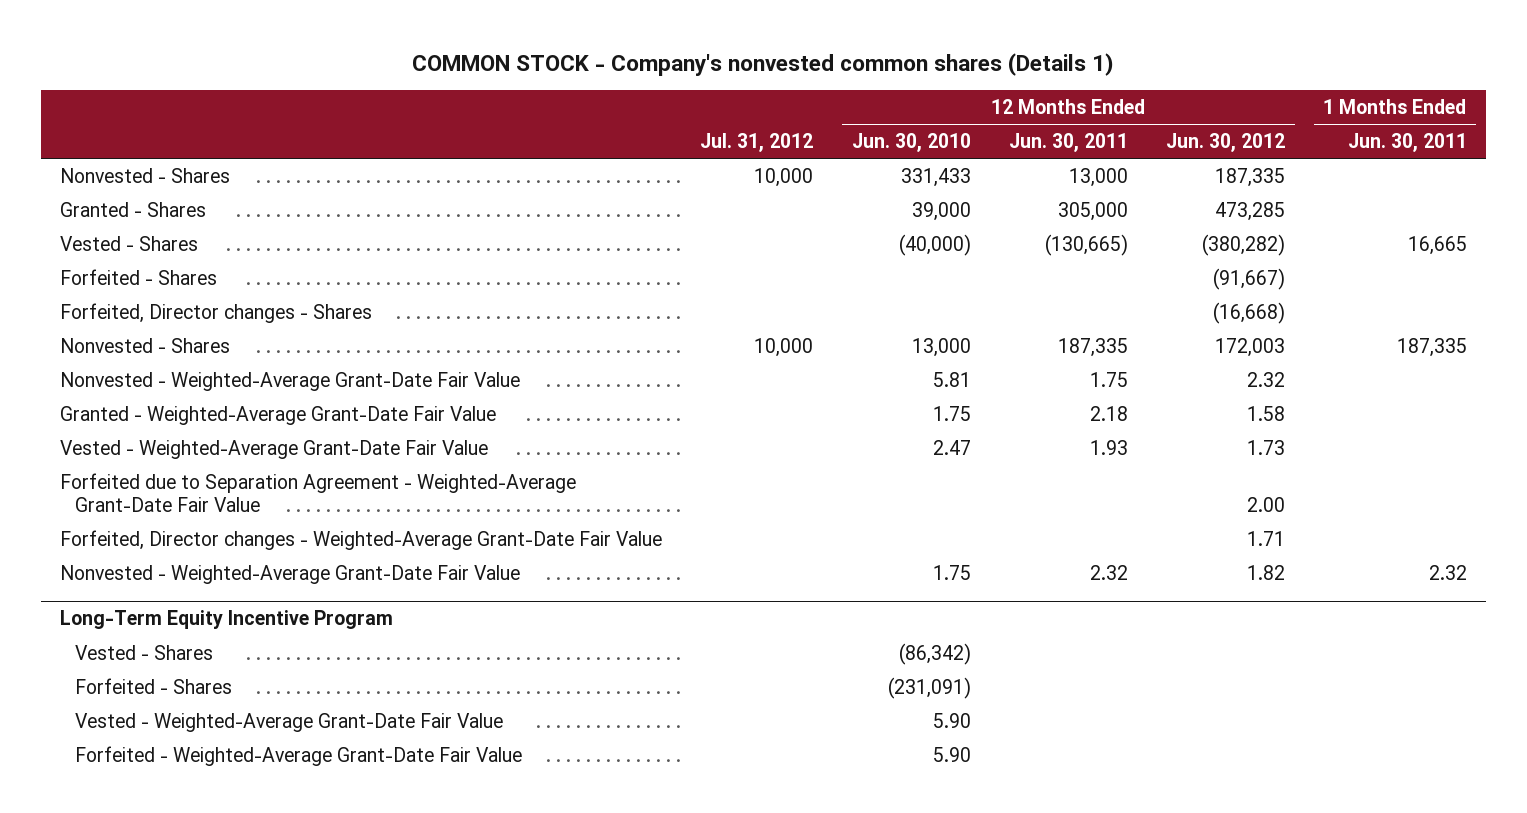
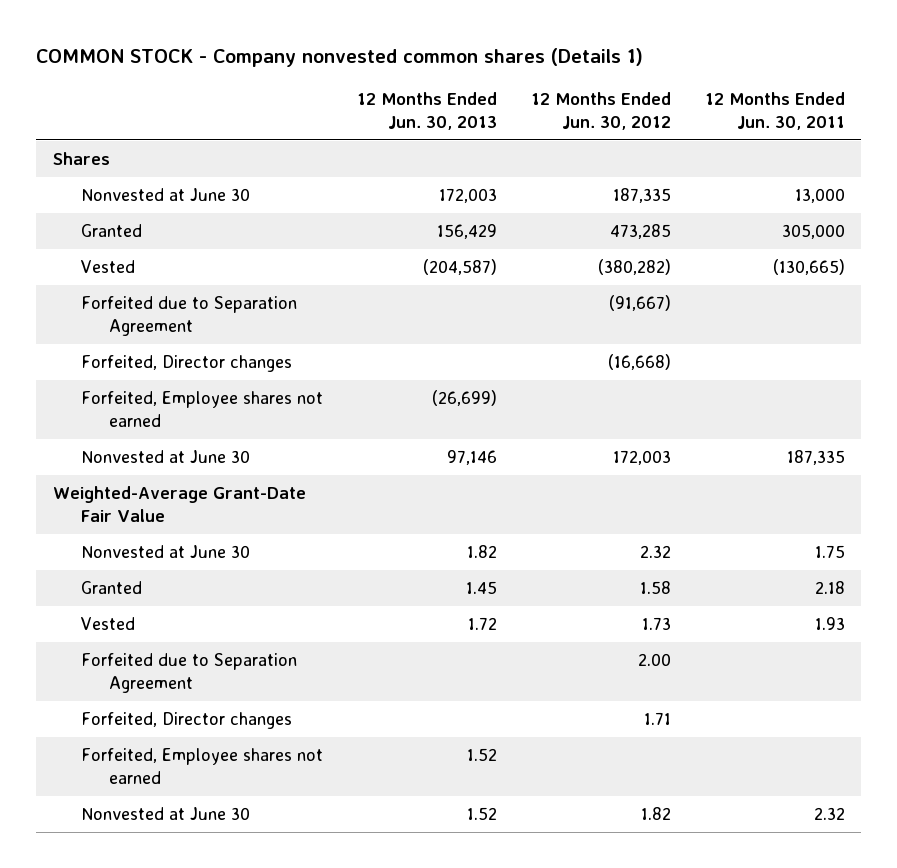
- COMMON STOCK - Company's nonvested common shares (Details 1)
+ COMMON STOCK - Company nonvested common shares (Details 1)
- | Jul. 31, 2012 | 12 Months Ended Jun. 30, 2010 | 12 Months Ended Jun. 30, 2011 | 12 Months Ended Jun. 30, 2012 | 1 Months Ended Jun. 30, 2011
+ | 12 Months Ended Jun. 30, 2013 | 12 Months Ended Jun. 30, 2012 | 12 Months Ended Jun. 30, 2011
- Nonvested - Shares | 10,000 | 331,433 | 13,000 | 187,335 |
- Granted - Shares | | 39,000 | 305,000 | 473,285 |
- Vested - Shares | | (40,000) | (130,665) | (380,282) | 16,665
- Forfeited - Shares | | | | (91,667) |
- Forfeited, Director changes - Shares | | | | (16,668) |
- Nonvested - Shares | 10,000 | 13,000 | 187,335 | 172,003 | 187,335
- Nonvested - Weighted-Average Grant-Date Fair Value | | 5.81 | 1.75 | 2.32 |
- Granted - Weighted-Average Grant-Date Fair Value | | 1.75 | 2.18 | 1.58 |
- Vested - Weighted-Average Grant-Date Fair Value | | 2.47 | 1.93 | 1.73 |
- Forfeited due to Separation Agreement - Weighted-Average Grant-Date Fair Value | | | | 2.00 |
- Forfeited, Director changes - Weighted-Average Grant-Date Fair Value | | | | 1.71 |
- Nonvested - Weighted-Average Grant-Date Fair Value | | 1.75 | 2.32 | 1.82 | 2.32
- Long-Term Equity Incentive Program
- Vested - Shares | | (86,342) | | |
- Forfeited - Shares | | (231,091) | | |
- Vested - Weighted-Average Grant-Date Fair Value | | 5.90 | | |
- Forfeited - Weighted-Average Grant-Date Fair Value | | 5.90 | | |
+ Shares
+ Nonvested at June 30 | 172,003 | 187,335 | 13,000
+ Granted | 156,429 | 473,285 | 305,000
+ Vested | (204,587) | (380,282) | (130,665)
+ Forfeited due to Separation Agreement | | (91,667) |
+ Forfeited, Director changes | | (16,668) |
+ Forfeited, Employee shares not earned | (26,699) | |
+ Nonvested at June 30 | 97,146 | 172,003 | 187,335
+ Weighted-Average Grant-Date Fair Value
+ Nonvested at June 30 | 1.82 | 2.32 | 1.75
+ Granted | 1.45 | 1.58 | 2.18
+ Vested | 1.72 | 1.73 | 1.93
+ Forfeited due to Separation Agreement | | 2.00 |
+ Forfeited, Director changes | | 1.71 |
+ Forfeited, Employee shares not earned | 1.52 | |
+ Nonvested at June 30 | 1.52 | 1.82 | 2.32

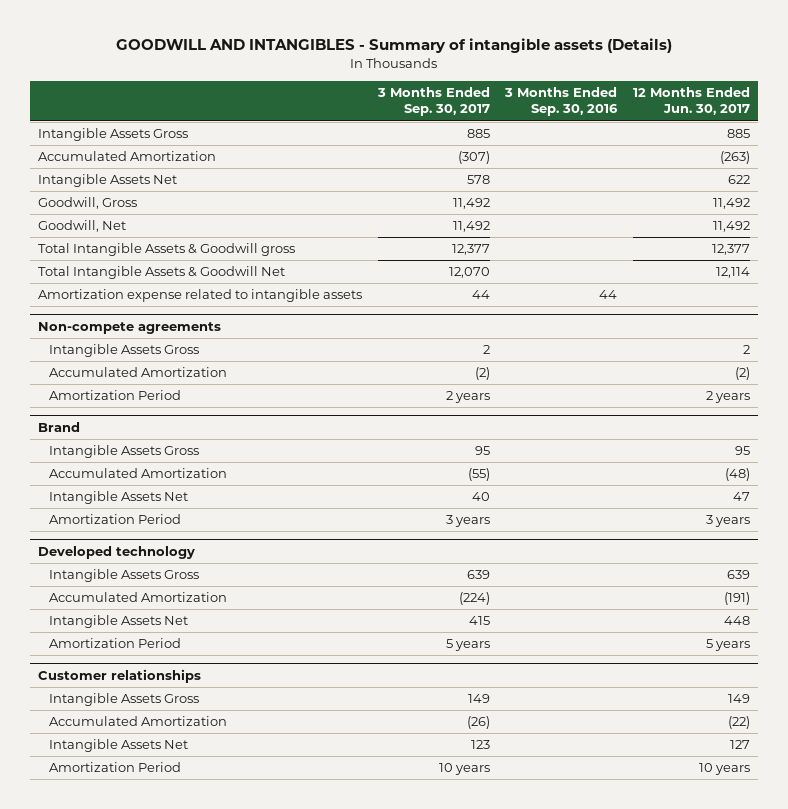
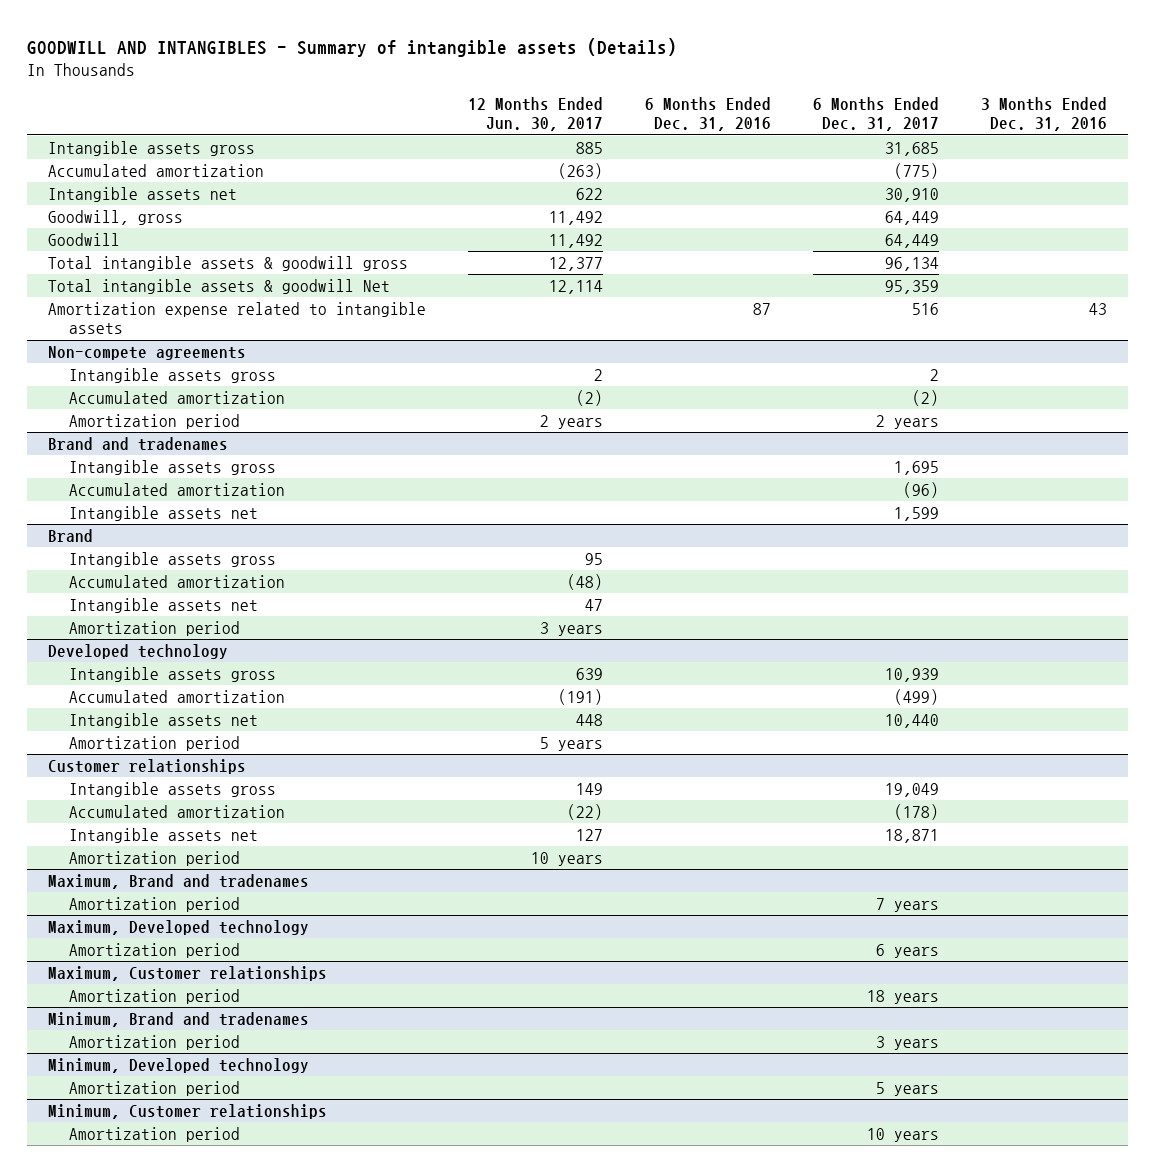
- | 3 Months Ended Sep. 30, 2017 | 3 Months Ended Sep. 30, 2016 | 12 Months Ended Jun. 30, 2017
+ | 12 Months Ended Jun. 30, 2017 | 6 Months Ended Dec. 31, 2016 | 6 Months Ended Dec. 31, 2017 | 3 Months Ended Dec. 31, 2016
- Intangible Assets Gross | 885 | | 885
- Accumulated Amortization | (307) | | (263)
- Intangible Assets Net | 578 | | 622
- Goodwill, Gross | 11,492 | | 11,492
- Goodwill, Net | 11,492 | | 11,492
- Total Intangible Assets & Goodwill gross | 12,377 | | 12,377
- Total Intangible Assets & Goodwill Net | 12,070 | | 12,114
+ Intangible assets gross | 885 | | 31,685 |
+ Accumulated amortization | (263) | | (775) |
+ Intangible assets net | 622 | | 30,910 |
+ Goodwill, gross | 11,492 | | 64,449 |
+ Goodwill | 11,492 | | 64,449 |
+ Total intangible assets & goodwill gross | 12,377 | | 96,134 |
+ Total intangible assets & goodwill Net | 12,114 | | 95,359 |
@ Non-compete agreements
- Intangible Assets Gross | 2 | | 2
- Accumulated Amortization | (2) | | (2)
- Amortization Period | 2 years | | 2 years
+ Intangible assets gross | 2 | | 2 |
+ Accumulated amortization | (2) | | (2) |
+ Amortization period | 2 years | | 2 years |
+ Brand and tradenames
+ Intangible assets gross | | | 1,695 |
+ Accumulated amortization | | | (96) |
+ Intangible assets net | | | 1,599 |
@ Brand
- Intangible Assets Gross | 95 | | 95
- Accumulated Amortization | (55) | | (48)
- Intangible Assets Net | 40 | | 47
- Amortization Period | 3 years | | 3 years
+ Intangible assets gross | 95 | | |
+ Accumulated amortization | (48) | | |
+ Intangible assets net | 47 | | |
+ Amortization period | 3 years | | |
@ Developed technology
- Intangible Assets Gross | 639 | | 639
- Accumulated Amortization | (224) | | (191)
- Intangible Assets Net | 415 | | 448
- Amortization Period | 5 years | | 5 years
+ Intangible assets gross | 639 | | 10,939 |
+ Accumulated amortization | (191) | | (499) |
+ Intangible assets net | 448 | | 10,440 |
+ Amortization period | 5 years | | |
@ Customer relationships
- Intangible Assets Gross | 149 | | 149
- Accumulated Amortization | (26) | | (22)
- Intangible Assets Net | 123 | | 127
- Amortization Period | 10 years | | 10 years
+ Intangible assets gross | 149 | | 19,049 |
+ Accumulated amortization | (22) | | (178) |
+ Intangible assets net | 127 | | 18,871 |
+ Amortization period | 10 years | | |
+ Maximum, Brand and tradenames
+ Amortization period | | | 7 years |
+ Maximum, Developed technology
+ Amortization period | | | 6 years |
+ Maximum, Customer relationships
+ Amortization period | | | 18 years |
+ Minimum, Brand and tradenames
+ Amortization period | | | 3 years |
+ Minimum, Developed technology
+ Amortization period | | | 5 years |
+ Minimum, Customer relationships
+ Amortization period | | | 10 years |

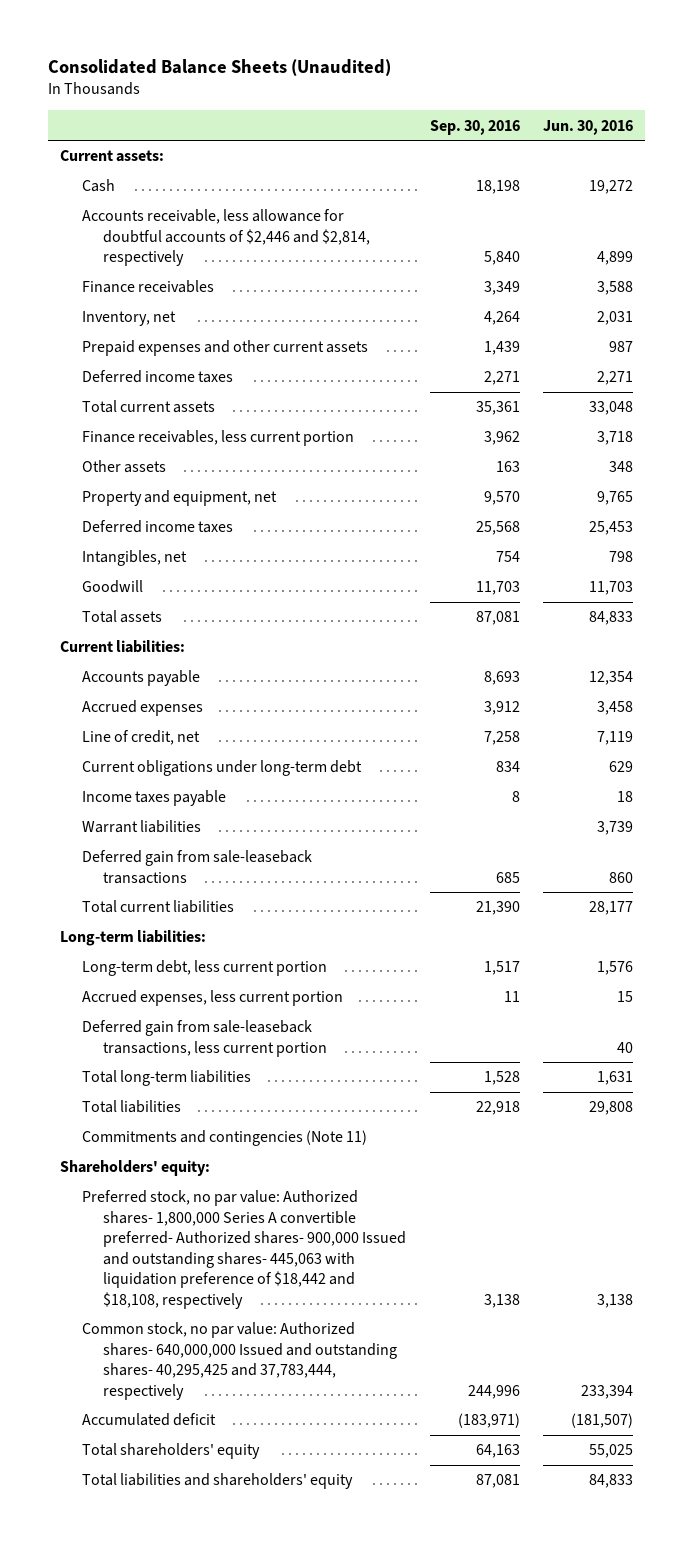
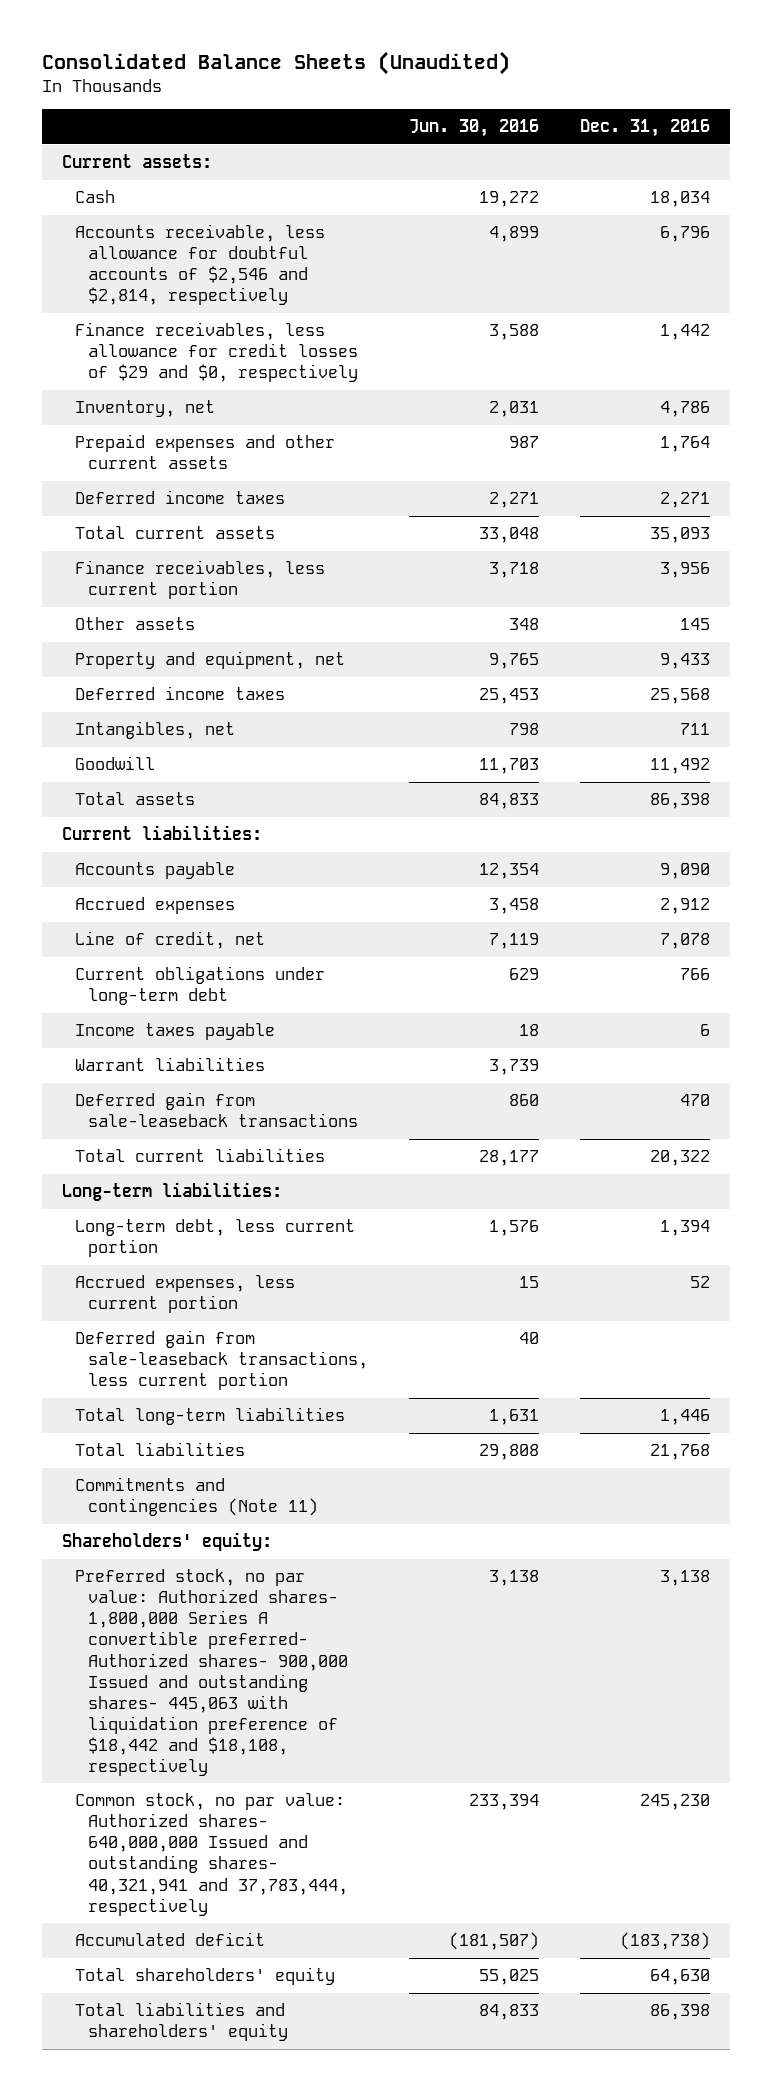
- | Sep. 30, 2016 | Jun. 30, 2016
+ | Jun. 30, 2016 | Dec. 31, 2016
- Accounts receivable, less allowance for doubtful accounts of $2,446 and $2,814, respectively | 5,840 | 4,899
- Finance receivables | 3,349 | 3,588
+ Accounts receivable, less allowance for doubtful accounts of $2,546 and $2,814, respectively | 4,899 | 6,796
+ Finance receivables, less allowance for credit losses of $29 and $0, respectively | 3,588 | 1,442
- Common stock, no par value: Authorized shares- 640,000,000 Issued and outstanding shares- 40,295,425 and 37,783,444, respectively | 244,996 | 233,394
+ Common stock, no par value: Authorized shares- 640,000,000 Issued and outstanding shares- 40,321,941 and 37,783,444, respectively | 233,394 | 245,230

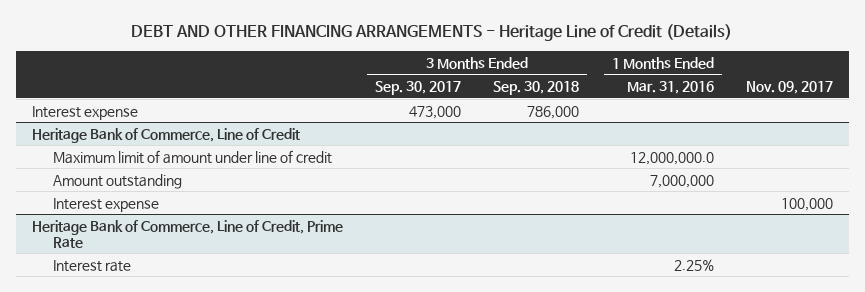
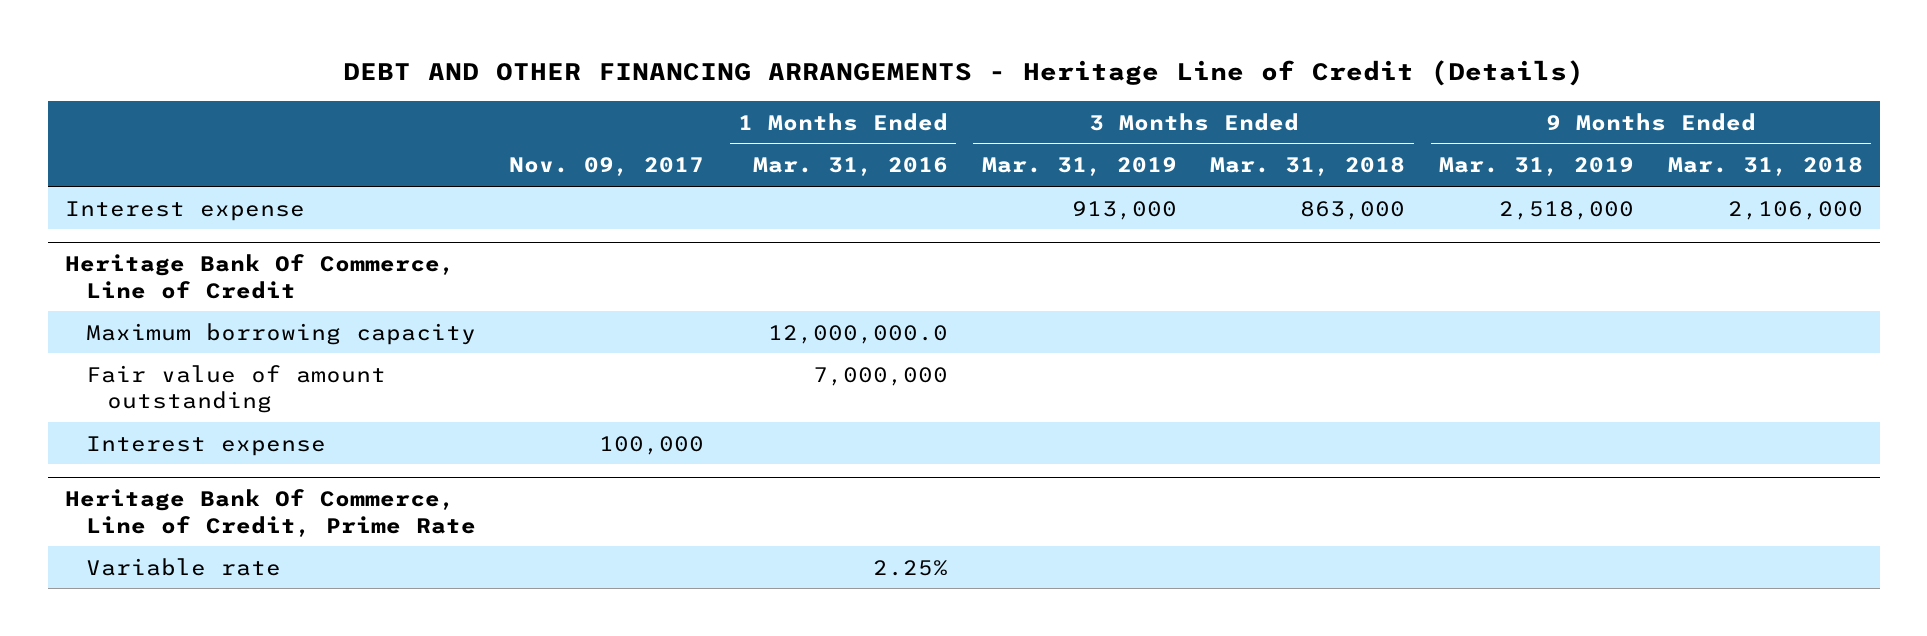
- | 3 Months Ended Sep. 30, 2017 | 3 Months Ended Sep. 30, 2018 | 1 Months Ended Mar. 31, 2016 | Nov. 09, 2017
+ | Nov. 09, 2017 | 1 Months Ended Mar. 31, 2016 | 3 Months Ended Mar. 31, 2019 | 3 Months Ended Mar. 31, 2018 | 9 Months Ended Mar. 31, 2019 | 9 Months Ended Mar. 31, 2018
- Heritage Bank of Commerce, Line of Credit
- Maximum limit of amount under line of credit | | | 12,000,000.0 |
- Amount outstanding | | | 7,000,000 |
+ Heritage Bank Of Commerce, Line of Credit
+ Maximum borrowing capacity | | 12,000,000.0 | | | |
+ Fair value of amount outstanding | | 7,000,000 | | | |
- Heritage Bank of Commerce, Line of Credit, Prime Rate
- Interest rate | | | 2.25% |
+ Heritage Bank Of Commerce, Line of Credit, Prime Rate
+ Variable rate | | 2.25% | | | |

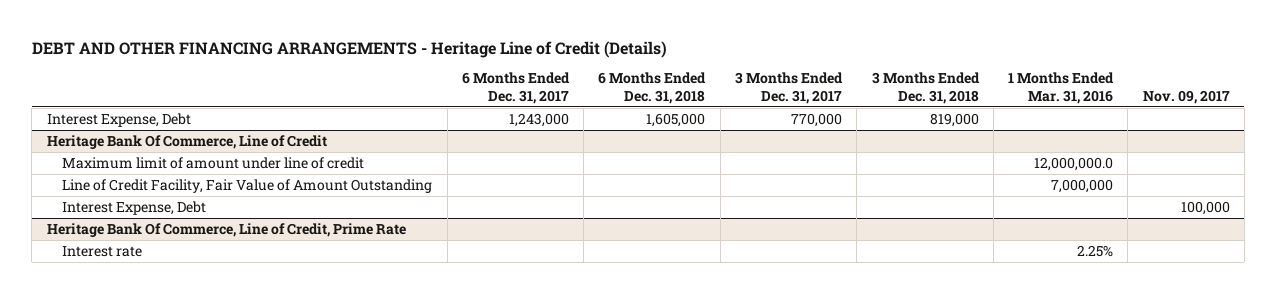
- | Nov. 09, 2017 | 1 Months Ended Mar. 31, 2016 | 3 Months Ended Mar. 31, 2019 | 3 Months Ended Mar. 31, 2018 | 9 Months Ended Mar. 31, 2019 | 9 Months Ended Mar. 31, 2018
+ | 6 Months Ended Dec. 31, 2017 | 6 Months Ended Dec. 31, 2018 | 3 Months Ended Dec. 31, 2017 | 3 Months Ended Dec. 31, 2018 | 1 Months Ended Mar. 31, 2016 | Nov. 09, 2017
- Interest expense | | | 913,000 | 863,000 | 2,518,000 | 2,106,000
+ Interest Expense, Debt | 1,243,000 | 1,605,000 | 770,000 | 819,000 | |
@ Heritage Bank Of Commerce, Line of Credit
- Maximum borrowing capacity | | 12,000,000.0 | | | |
- Fair value of amount outstanding | | 7,000,000 | | | |
- Interest expense | 100,000 | | | | |
+ Maximum limit of amount under line of credit | | | | | 12,000,000.0 |
+ Line of Credit Facility, Fair Value of Amount Outstanding | | | | | 7,000,000 |
+ Interest Expense, Debt | | | | | | 100,000
@ Heritage Bank Of Commerce, Line of Credit, Prime Rate
- Variable rate | | 2.25% | | | |
+ Interest rate | | | | | 2.25% |

